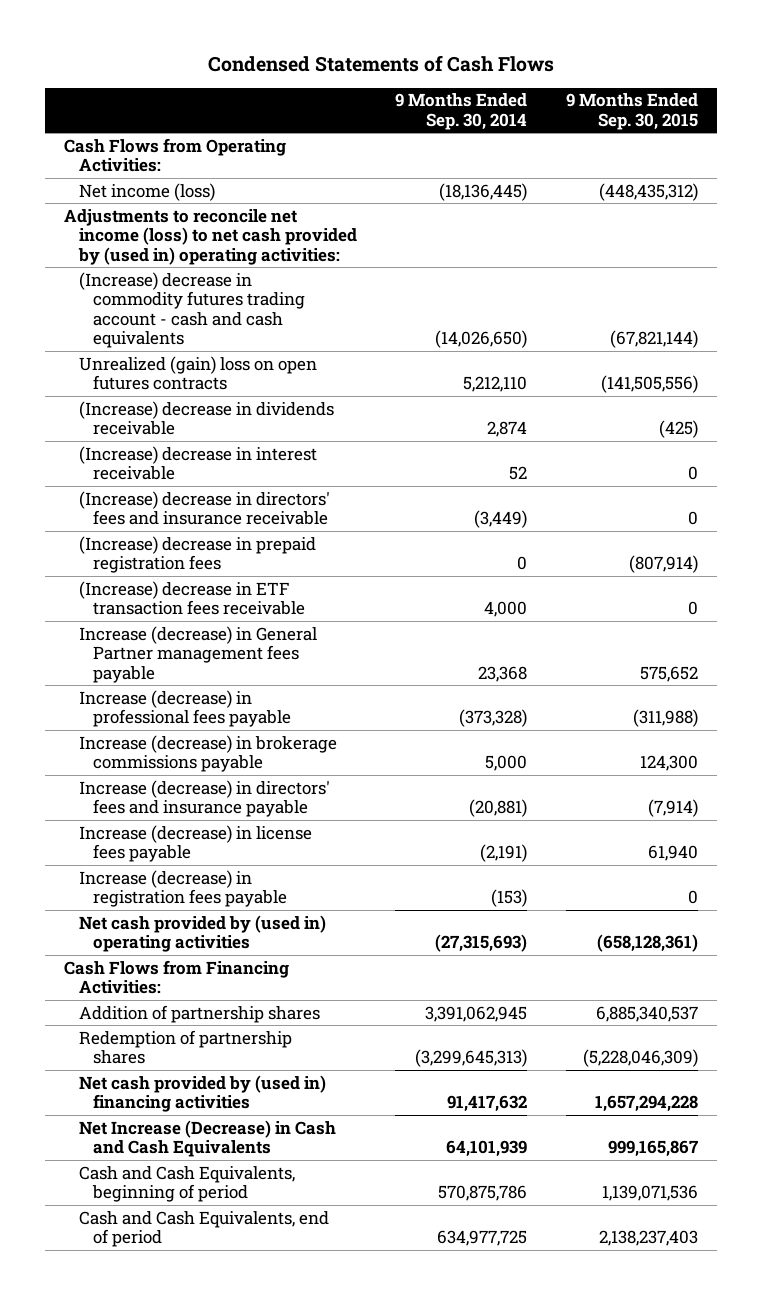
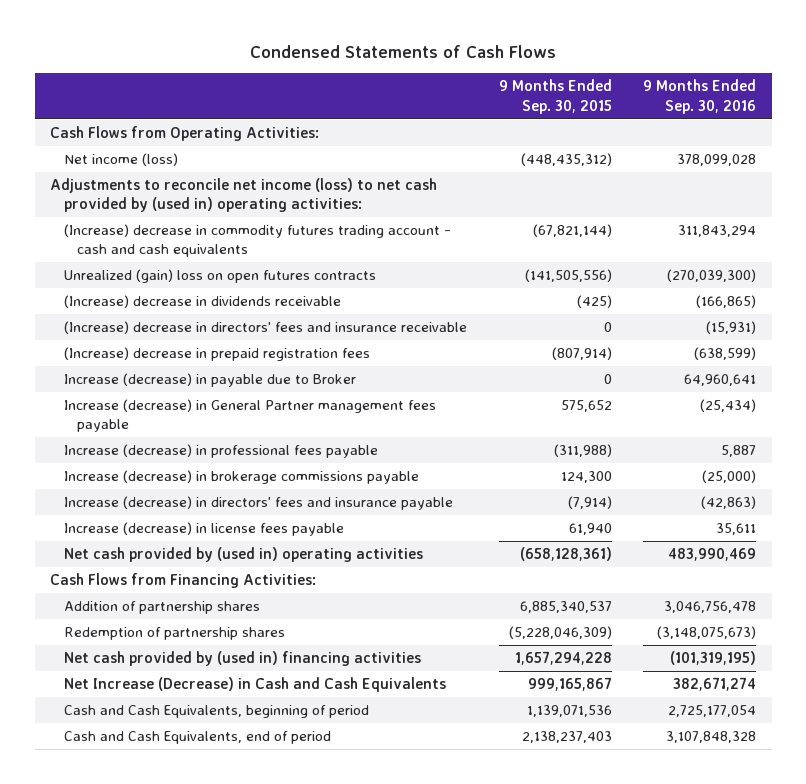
- | 9 Months Ended Sep. 30, 2014 | 9 Months Ended Sep. 30, 2015
+ | 9 Months Ended Sep. 30, 2015 | 9 Months Ended Sep. 30, 2016
- (Increase) decrease in interest receivable | 52 | 0
- (Increase) decrease in ETF transaction fees receivable | 4,000 | 0
+ Increase (decrease) in payable due to Broker | 0 | 64,960,641
- Increase (decrease) in registration fees payable | (153) | 0

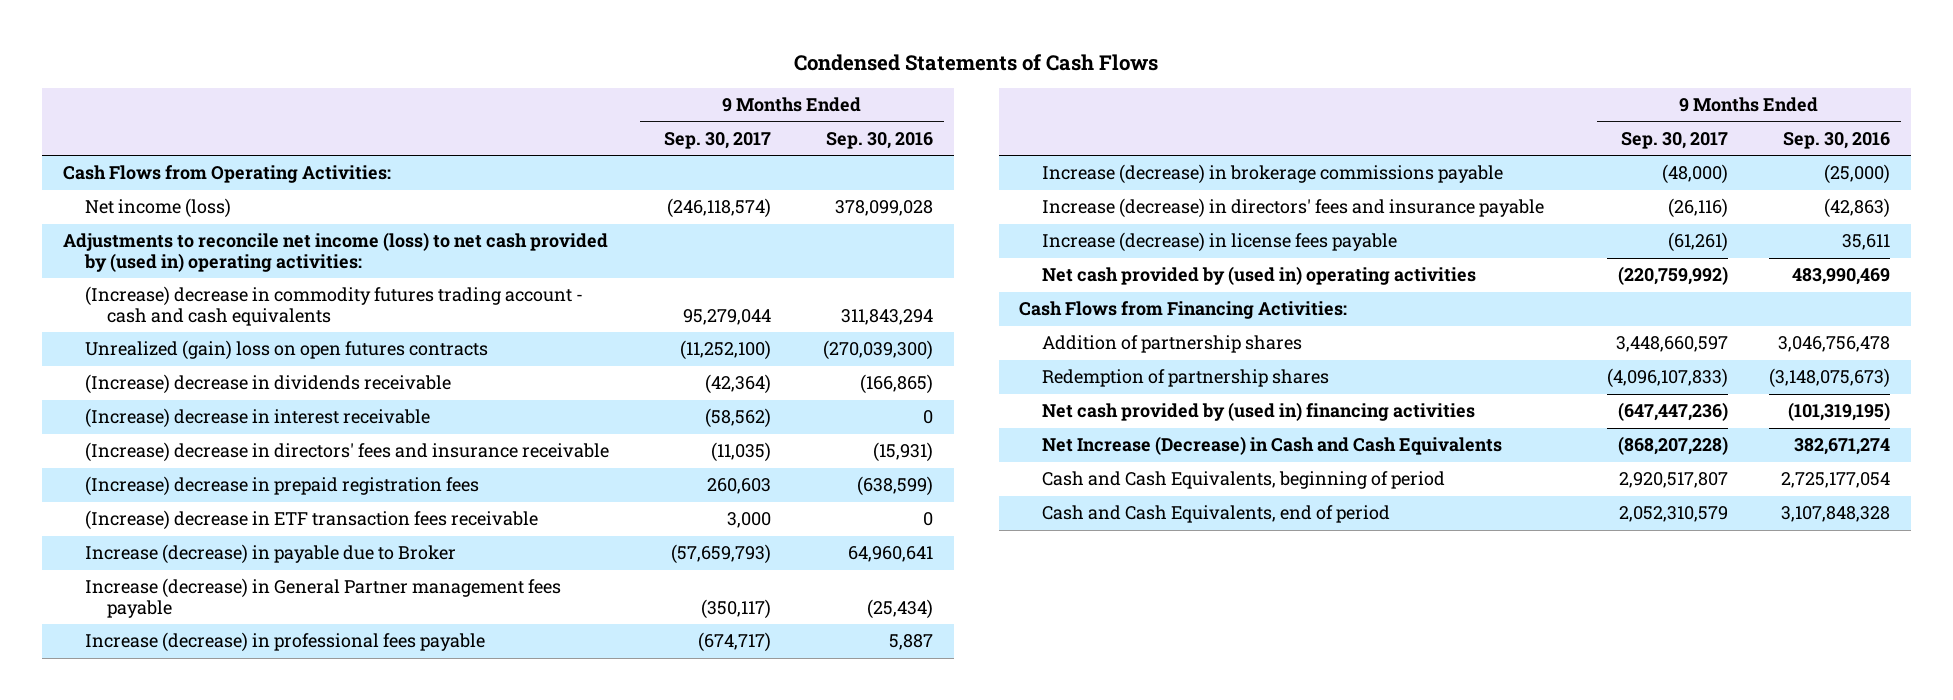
- | 9 Months Ended Sep. 30, 2015 | 9 Months Ended Sep. 30, 2016
+ | 9 Months Ended Sep. 30, 2017 | 9 Months Ended Sep. 30, 2016
+ (Increase) decrease in interest receivable | (58,562) | 0
+ (Increase) decrease in ETF transaction fees receivable | 3,000 | 0

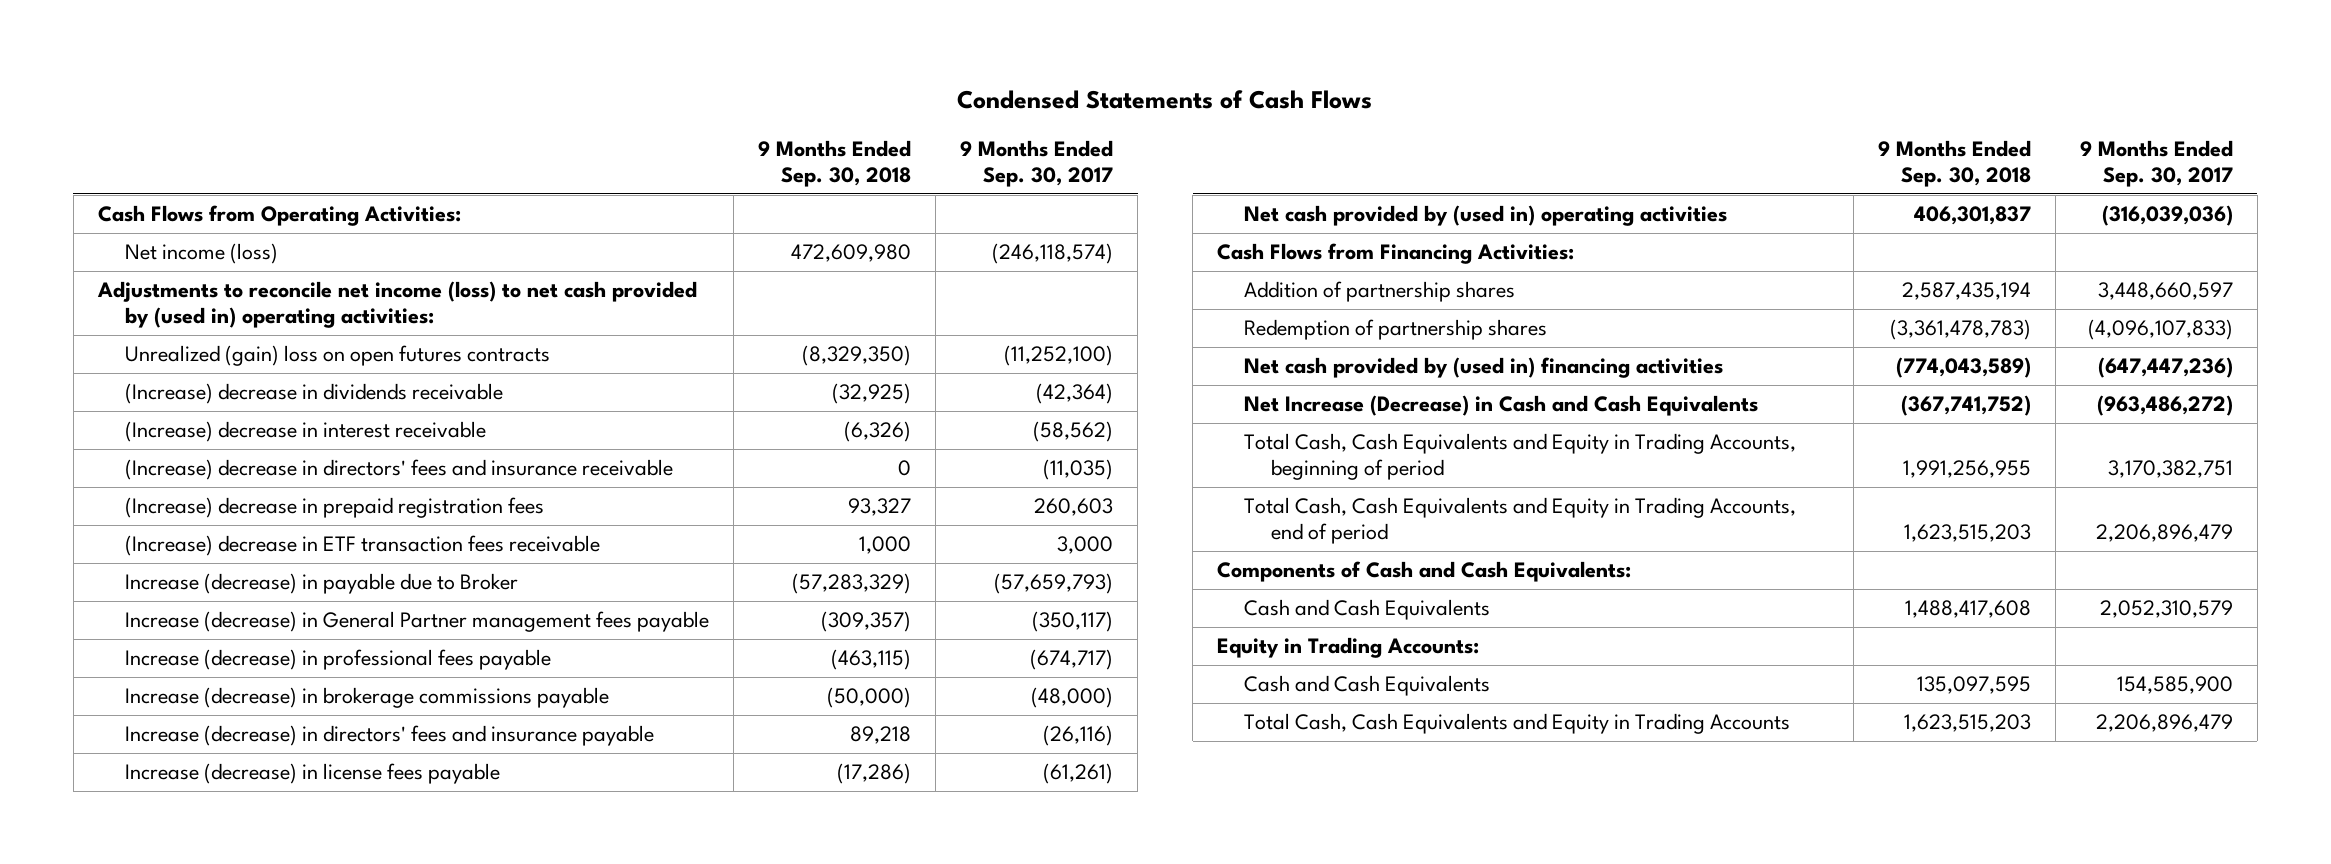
- | 9 Months Ended Sep. 30, 2017 | 9 Months Ended Sep. 30, 2016
+ | 9 Months Ended Sep. 30, 2018 | 9 Months Ended Sep. 30, 2017
- (Increase) decrease in commodity futures trading account - cash and cash equivalents | 95,279,044 | 311,843,294
- Net cash provided by (used in) operating activities | (220,759,992) | 483,990,469
+ Net cash provided by (used in) operating activities | 406,301,837 | (316,039,036)
- Net Increase (Decrease) in Cash and Cash Equivalents | (868,207,228) | 382,671,274
- Cash and Cash Equivalents, beginning of period | 2,920,517,807 | 2,725,177,054
- Cash and Cash Equivalents, end of period | 2,052,310,579 | 3,107,848,328
+ Net Increase (Decrease) in Cash and Cash Equivalents | (367,741,752) | (963,486,272)
+ Total Cash, Cash Equivalents and Equity in Trading Accounts, beginning of period | 1,991,256,955 | 3,170,382,751
+ Total Cash, Cash Equivalents and Equity in Trading Accounts, end of period | 1,623,515,203 | 2,206,896,479
+ Components of Cash and Cash Equivalents:
+ Cash and Cash Equivalents | 1,488,417,608 | 2,052,310,579
+ Equity in Trading Accounts:
+ Cash and Cash Equivalents | 135,097,595 | 154,585,900
+ Total Cash, Cash Equivalents and Equity in Trading Accounts | 1,623,515,203 | 2,206,896,479

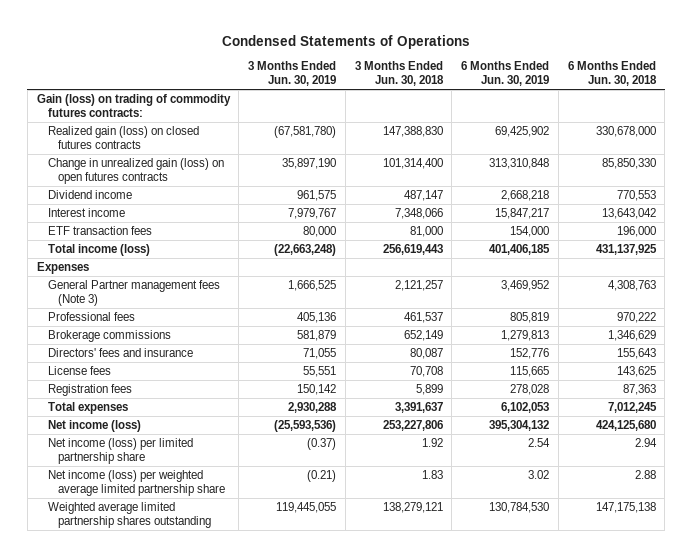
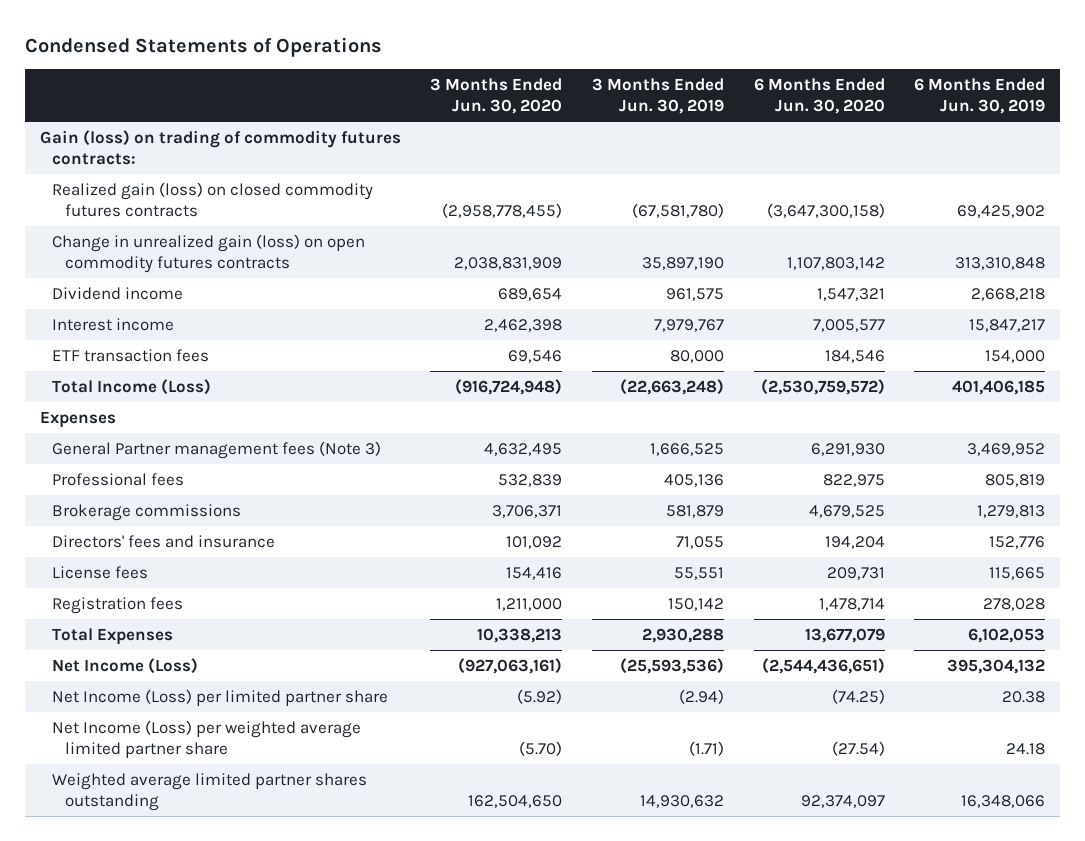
- | 3 Months Ended Jun. 30, 2019 | 3 Months Ended Jun. 30, 2018 | 6 Months Ended Jun. 30, 2019 | 6 Months Ended Jun. 30, 2018
+ | 3 Months Ended Jun. 30, 2020 | 3 Months Ended Jun. 30, 2019 | 6 Months Ended Jun. 30, 2020 | 6 Months Ended Jun. 30, 2019
- Realized gain (loss) on closed futures contracts | (67,581,780) | 147,388,830 | 69,425,902 | 330,678,000
- Change in unrealized gain (loss) on open futures contracts | 35,897,190 | 101,314,400 | 313,310,848 | 85,850,330
+ Realized gain (loss) on closed commodity futures contracts | (2,958,778,455) | (67,581,780) | (3,647,300,158) | 69,425,902
+ Change in unrealized gain (loss) on open commodity futures contracts | 2,038,831,909 | 35,897,190 | 1,107,803,142 | 313,310,848
- Total income (loss) | (22,663,248) | 256,619,443 | 401,406,185 | 431,137,925
+ Total Income (Loss) | (916,724,948) | (22,663,248) | (2,530,759,572) | 401,406,185
- Total expenses | 2,930,288 | 3,391,637 | 6,102,053 | 7,012,245
- Net income (loss) | (25,593,536) | 253,227,806 | 395,304,132 | 424,125,680
- Net income (loss) per limited partnership share | (0.37) | 1.92 | 2.54 | 2.94
- Net income (loss) per weighted average limited partnership share | (0.21) | 1.83 | 3.02 | 2.88
- Weighted average limited partnership shares outstanding | 119,445,055 | 138,279,121 | 130,784,530 | 147,175,138
+ Total Expenses | 10,338,213 | 2,930,288 | 13,677,079 | 6,102,053
+ Net Income (Loss) | (927,063,161) | (25,593,536) | (2,544,436,651) | 395,304,132
+ Net Income (Loss) per limited partner share | (5.92) | (2.94) | (74.25) | 20.38
+ Net Income (Loss) per weighted average limited partner share | (5.70) | (1.71) | (27.54) | 24.18
+ Weighted average limited partner shares outstanding | 162,504,650 | 14,930,632 | 92,374,097 | 16,348,066

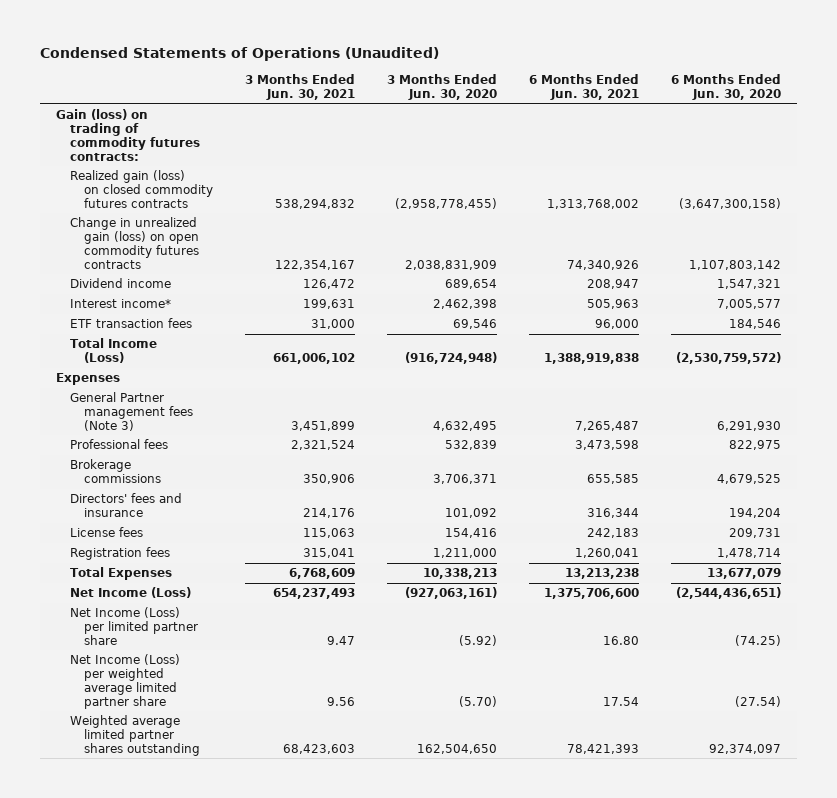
- Condensed Statements of Operations
+ Condensed Statements of Operations (Unaudited)
- | 3 Months Ended Jun. 30, 2020 | 3 Months Ended Jun. 30, 2019 | 6 Months Ended Jun. 30, 2020 | 6 Months Ended Jun. 30, 2019
+ | 3 Months Ended Jun. 30, 2021 | 3 Months Ended Jun. 30, 2020 | 6 Months Ended Jun. 30, 2021 | 6 Months Ended Jun. 30, 2020
- Interest income | 2,462,398 | 7,979,767 | 7,005,577 | 15,847,217
+ Interest income* | 199,631 | 2,462,398 | 505,963 | 7,005,577

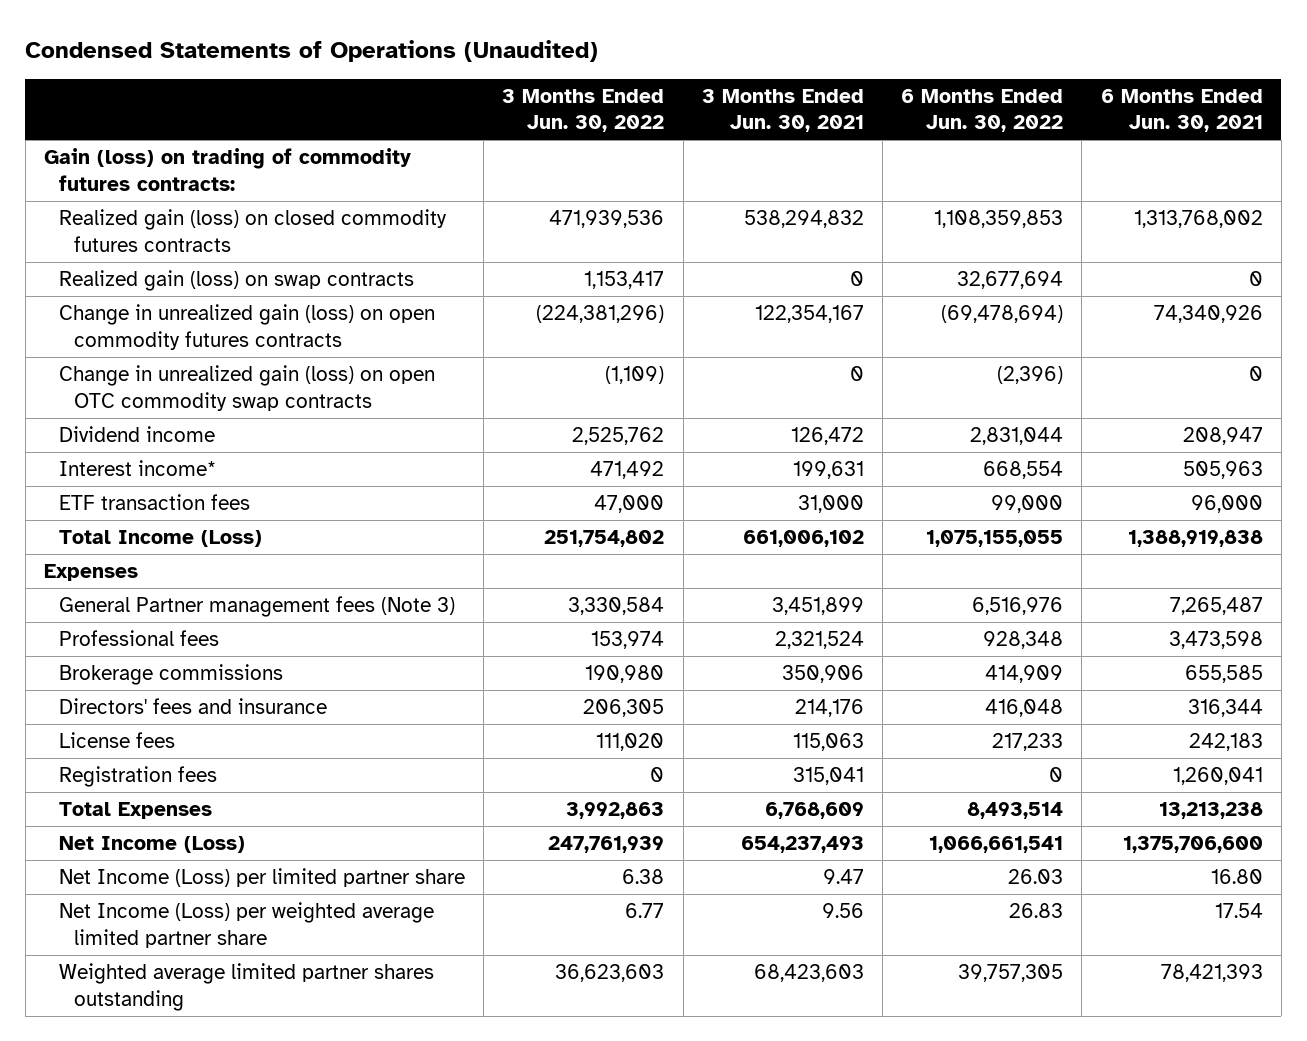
- | 3 Months Ended Jun. 30, 2021 | 3 Months Ended Jun. 30, 2020 | 6 Months Ended Jun. 30, 2021 | 6 Months Ended Jun. 30, 2020
+ | 3 Months Ended Jun. 30, 2022 | 3 Months Ended Jun. 30, 2021 | 6 Months Ended Jun. 30, 2022 | 6 Months Ended Jun. 30, 2021
+ Realized gain (loss) on swap contracts | 1,153,417 | 0 | 32,677,694 | 0
+ Change in unrealized gain (loss) on open OTC commodity swap contracts | (1,109) | 0 | (2,396) | 0

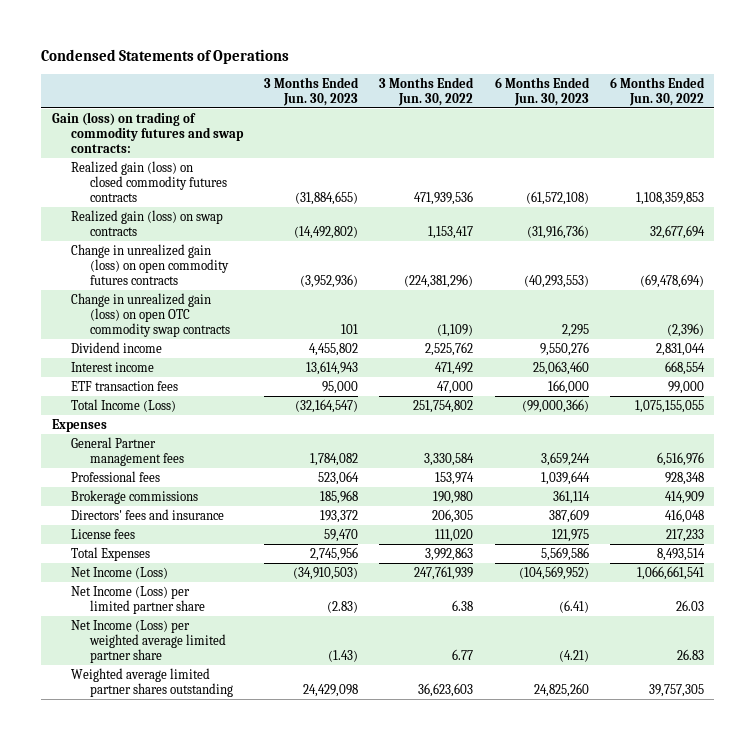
- Condensed Statements of Operations (Unaudited)
+ Condensed Statements of Operations
- | 3 Months Ended Jun. 30, 2022 | 3 Months Ended Jun. 30, 2021 | 6 Months Ended Jun. 30, 2022 | 6 Months Ended Jun. 30, 2021
+ | 3 Months Ended Jun. 30, 2023 | 3 Months Ended Jun. 30, 2022 | 6 Months Ended Jun. 30, 2023 | 6 Months Ended Jun. 30, 2022
- Gain (loss) on trading of commodity futures contracts:
+ Gain (loss) on trading of commodity futures and swap contracts:
- Interest income* | 471,492 | 199,631 | 668,554 | 505,963
+ Interest income | 13,614,943 | 471,492 | 25,063,460 | 668,554
- General Partner management fees (Note 3) | 3,330,584 | 3,451,899 | 6,516,976 | 7,265,487
+ General Partner management fees | 1,784,082 | 3,330,584 | 3,659,244 | 6,516,976
- Registration fees | 0 | 315,041 | 0 | 1,260,041

